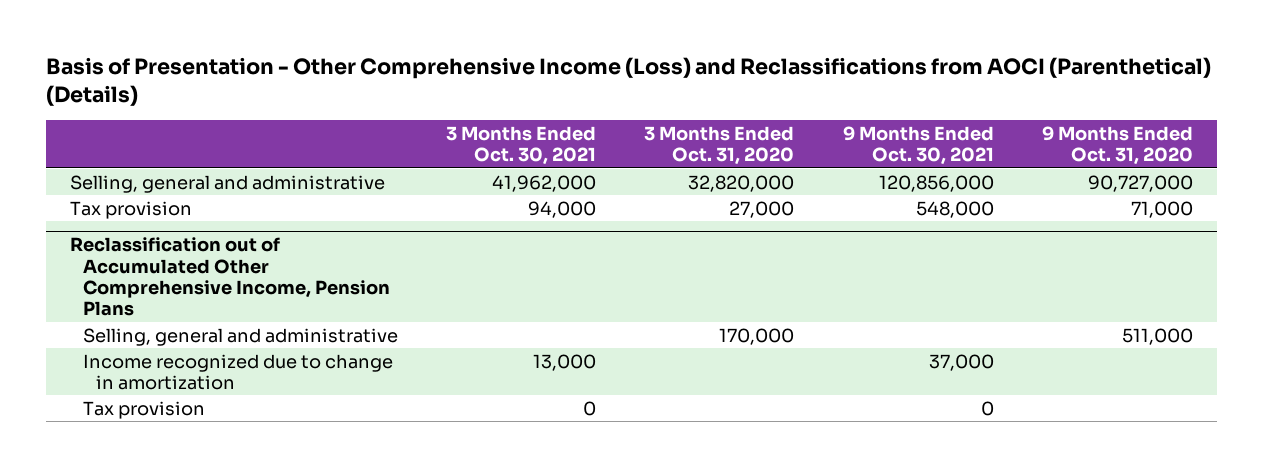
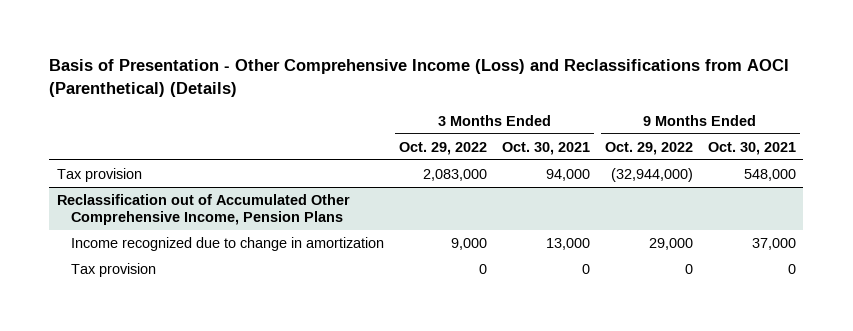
- | 3 Months Ended Oct. 30, 2021 | 3 Months Ended Oct. 31, 2020 | 9 Months Ended Oct. 30, 2021 | 9 Months Ended Oct. 31, 2020
+ | 3 Months Ended Oct. 29, 2022 | 3 Months Ended Oct. 30, 2021 | 9 Months Ended Oct. 29, 2022 | 9 Months Ended Oct. 30, 2021
- Selling, general and administrative | 41,962,000 | 32,820,000 | 120,856,000 | 90,727,000
@ Reclassification out of Accumulated Other Comprehensive Income, Pension Plans
- Selling, general and administrative | | 170,000 | | 511,000

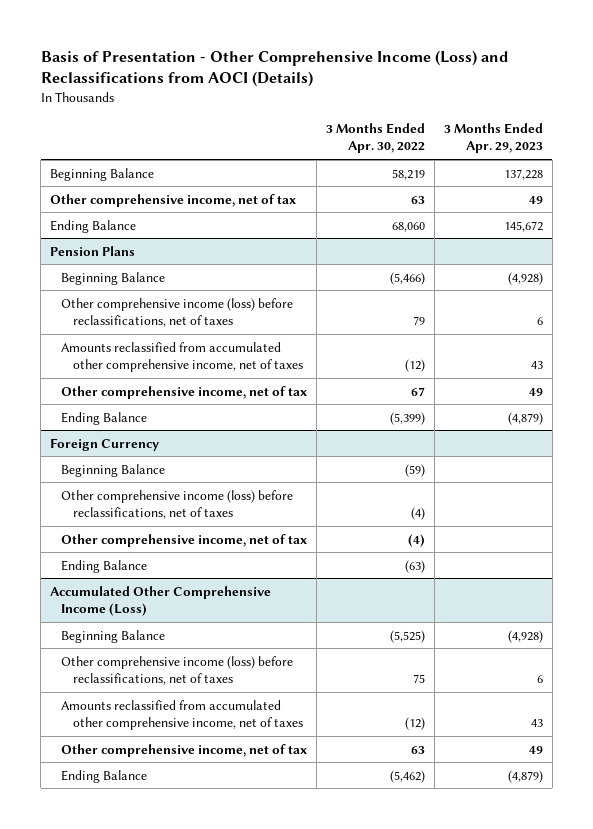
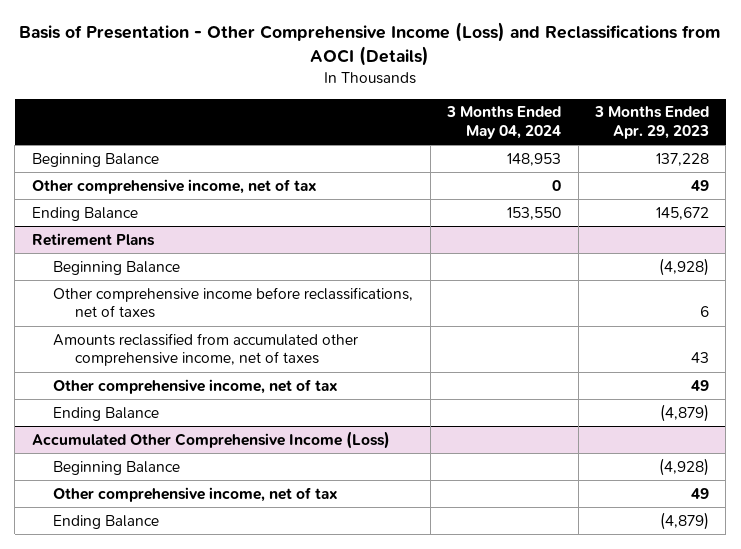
- | 3 Months Ended Apr. 30, 2022 | 3 Months Ended Apr. 29, 2023
+ | 3 Months Ended May 04, 2024 | 3 Months Ended Apr. 29, 2023
- Pension Plans
+ Retirement Plans
- Other comprehensive income (loss) before reclassifications, net of taxes | 79 | 6
+ Other comprehensive income before reclassifications, net of taxes | | 6
- Foreign Currency
- Beginning Balance | (59) |
- Other comprehensive income (loss) before reclassifications, net of taxes | (4) |
- Other comprehensive income, net of tax | (4) |
- Ending Balance | (63) |
@ Accumulated Other Comprehensive Income (Loss)
- Other comprehensive income (loss) before reclassifications, net of taxes | 75 | 6
- Amounts reclassified from accumulated other comprehensive income, net of taxes | (12) | 43

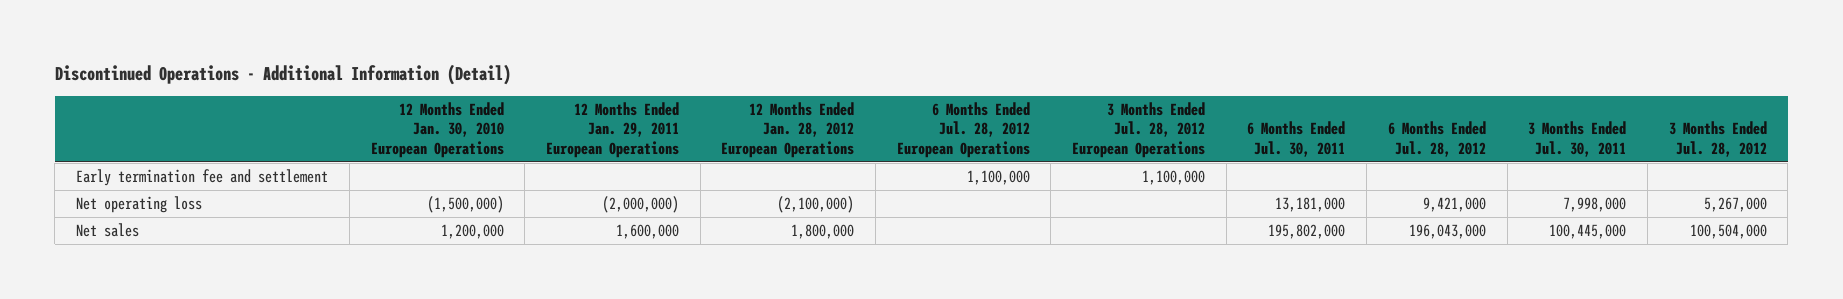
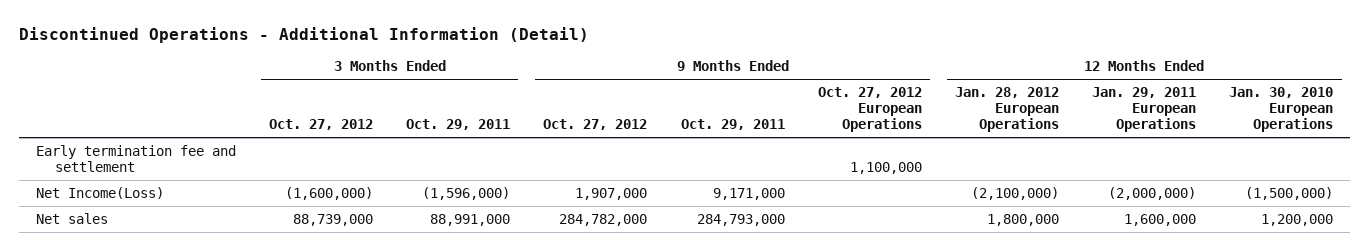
- | 12 Months Ended Jan. 30, 2010 European Operations | 12 Months Ended Jan. 29, 2011 European Operations | 12 Months Ended Jan. 28, 2012 European Operations | 6 Months Ended Jul. 28, 2012 European Operations | 3 Months Ended Jul. 28, 2012 European Operations | 6 Months Ended Jul. 30, 2011 | 6 Months Ended Jul. 28, 2012 | 3 Months Ended Jul. 30, 2011 | 3 Months Ended Jul. 28, 2012
+ | 3 Months Ended Oct. 27, 2012 | 3 Months Ended Oct. 29, 2011 | 9 Months Ended Oct. 27, 2012 | 9 Months Ended Oct. 29, 2011 | 9 Months Ended Oct. 27, 2012 European Operations | 12 Months Ended Jan. 28, 2012 European Operations | 12 Months Ended Jan. 29, 2011 European Operations | 12 Months Ended Jan. 30, 2010 European Operations
- Net operating loss | (1,500,000) | (2,000,000) | (2,100,000) | | | 13,181,000 | 9,421,000 | 7,998,000 | 5,267,000
+ Net Income(Loss) | (1,600,000) | (1,596,000) | 1,907,000 | 9,171,000 | | (2,100,000) | (2,000,000) | (1,500,000)

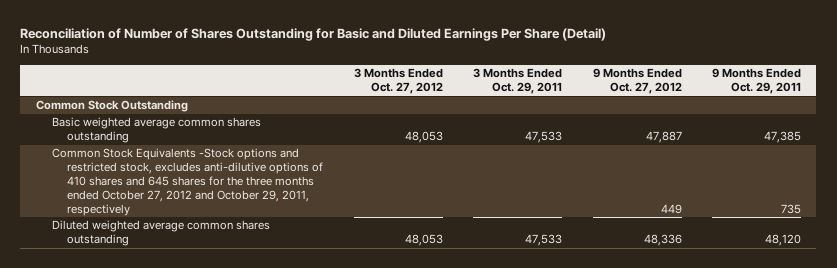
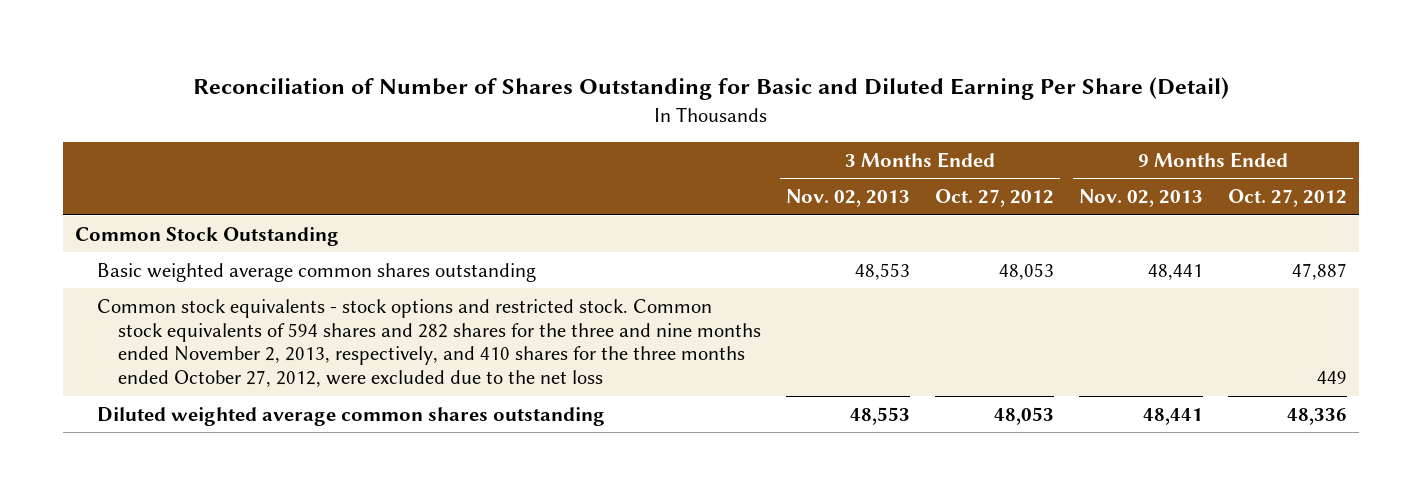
- Reconciliation of Number of Shares Outstanding for Basic and Diluted Earnings Per Share (Detail)
+ Reconciliation of Number of Shares Outstanding for Basic and Diluted Earning Per Share (Detail)
- | 3 Months Ended Oct. 27, 2012 | 3 Months Ended Oct. 29, 2011 | 9 Months Ended Oct. 27, 2012 | 9 Months Ended Oct. 29, 2011
+ | 3 Months Ended Nov. 02, 2013 | 3 Months Ended Oct. 27, 2012 | 9 Months Ended Nov. 02, 2013 | 9 Months Ended Oct. 27, 2012
- Common Stock Equivalents -Stock options and restricted stock, excludes anti-dilutive options of 410 shares and 645 shares for the three months ended October 27, 2012 and October 29, 2011, respectively | | | 449 | 735
+ Common stock equivalents - stock options and restricted stock. Common stock equivalents of 594 shares and 282 shares for the three and nine months ended November 2, 2013, respectively, and 410 shares for the three months ended October 27, 2012, were excluded due to the net loss | | | | 449

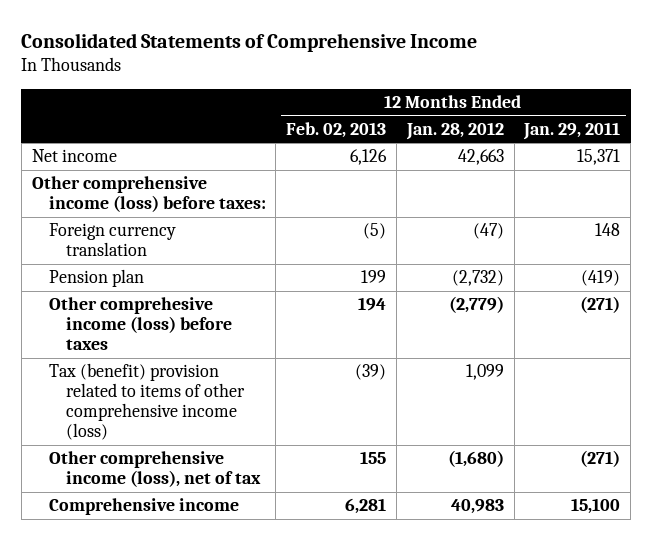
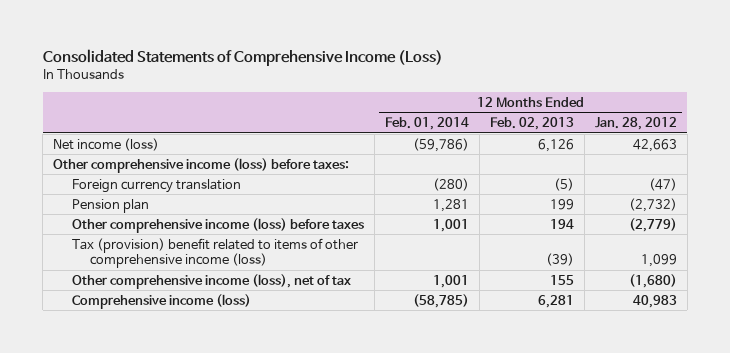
- Consolidated Statements of Comprehensive Income
+ Consolidated Statements of Comprehensive Income (Loss)
- | 12 Months Ended Feb. 02, 2013 | 12 Months Ended Jan. 28, 2012 | 12 Months Ended Jan. 29, 2011
+ | 12 Months Ended Feb. 01, 2014 | 12 Months Ended Feb. 02, 2013 | 12 Months Ended Jan. 28, 2012
- Net income | 6,126 | 42,663 | 15,371
+ Net income (loss) | (59,786) | 6,126 | 42,663
- Other comprehesive income (loss) before taxes | 194 | (2,779) | (271)
- Tax (benefit) provision related to items of other comprehensive income (loss) | (39) | 1,099 |
+ Other comprehensive income (loss) before taxes | 1,001 | 194 | (2,779)
+ Tax (provision) benefit related to items of other comprehensive income (loss) | | (39) | 1,099
- Comprehensive income | 6,281 | 40,983 | 15,100
+ Comprehensive income (loss) | (58,785) | 6,281 | 40,983

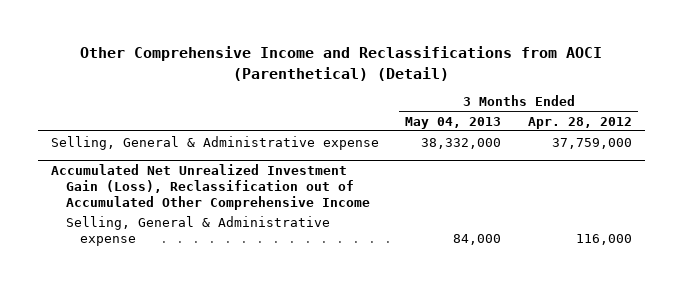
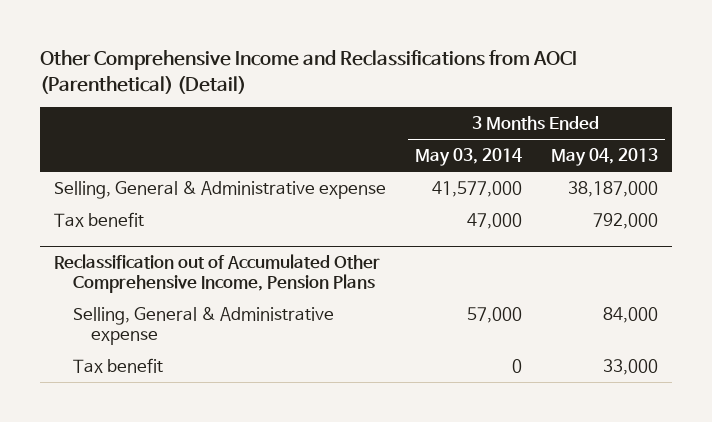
- | 3 Months Ended May 04, 2013 | 3 Months Ended Apr. 28, 2012
+ | 3 Months Ended May 03, 2014 | 3 Months Ended May 04, 2013
- Selling, General & Administrative expense | 38,332,000 | 37,759,000
- Accumulated Net Unrealized Investment Gain (Loss), Reclassification out of Accumulated Other Comprehensive Income
+ Selling, General & Administrative expense | 41,577,000 | 38,187,000
+ Tax benefit | 47,000 | 792,000
+ Reclassification out of Accumulated Other Comprehensive Income, Pension Plans
+ Tax benefit | 0 | 33,000

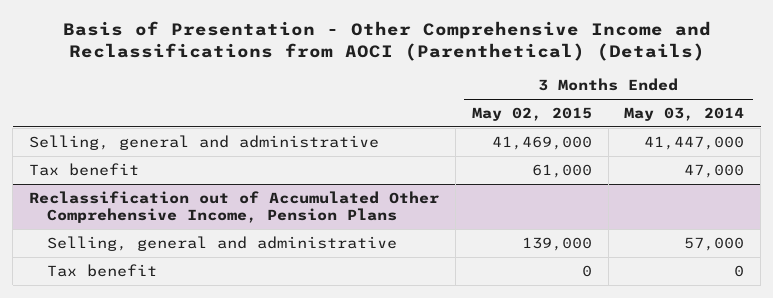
- Other Comprehensive Income and Reclassifications from AOCI (Parenthetical) (Detail)
+ Basis of Presentation - Other Comprehensive Income and Reclassifications from AOCI (Parenthetical) (Details)
- | 3 Months Ended May 03, 2014 | 3 Months Ended May 04, 2013
+ | 3 Months Ended May 02, 2015 | 3 Months Ended May 03, 2014
- Selling, General & Administrative expense | 41,577,000 | 38,187,000
+ Selling, general and administrative | 41,469,000 | 41,447,000
@ Reclassification out of Accumulated Other Comprehensive Income, Pension Plans
- Selling, General & Administrative expense | 57,000 | 84,000
+ Selling, general and administrative | 139,000 | 57,000

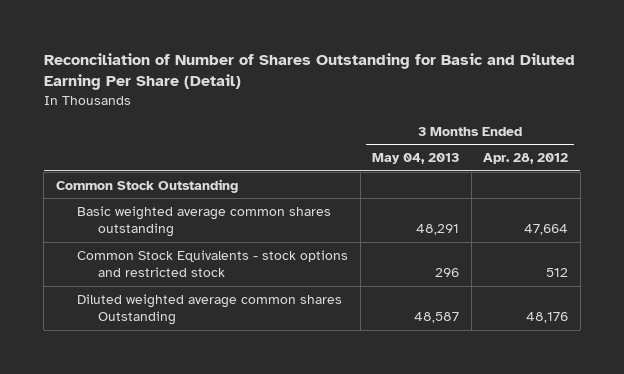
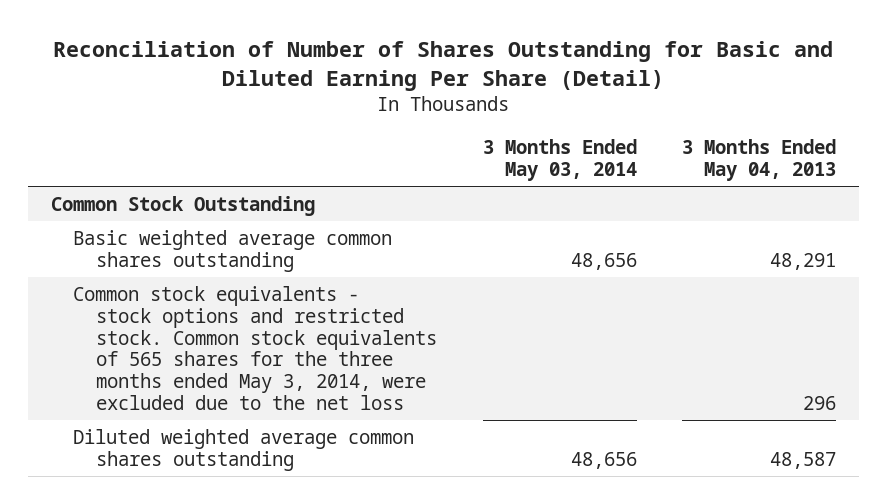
- | 3 Months Ended May 04, 2013 | 3 Months Ended Apr. 28, 2012
+ | 3 Months Ended May 03, 2014 | 3 Months Ended May 04, 2013
- Common Stock Equivalents - stock options and restricted stock | 296 | 512
- Diluted weighted average common shares Outstanding | 48,587 | 48,176
+ Common stock equivalents - stock options and restricted stock. Common stock equivalents of 565 shares for the three months ended May 3, 2014, were excluded due to the net loss | | 296
+ Diluted weighted average common shares outstanding | 48,656 | 48,587

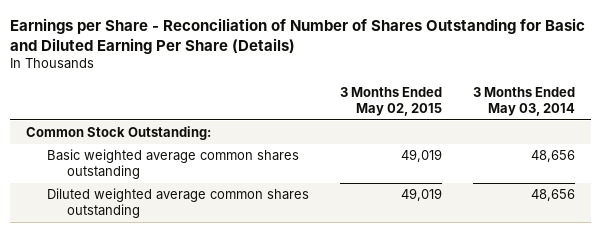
- Reconciliation of Number of Shares Outstanding for Basic and Diluted Earning Per Share (Detail)
+ Earnings per Share - Reconciliation of Number of Shares Outstanding for Basic and Diluted Earning Per Share (Details)
- | 3 Months Ended May 03, 2014 | 3 Months Ended May 04, 2013
+ | 3 Months Ended May 02, 2015 | 3 Months Ended May 03, 2014
- Common Stock Outstanding
+ Common Stock Outstanding:
- Common stock equivalents - stock options and restricted stock. Common stock equivalents of 565 shares for the three months ended May 3, 2014, were excluded due to the net loss | | 296

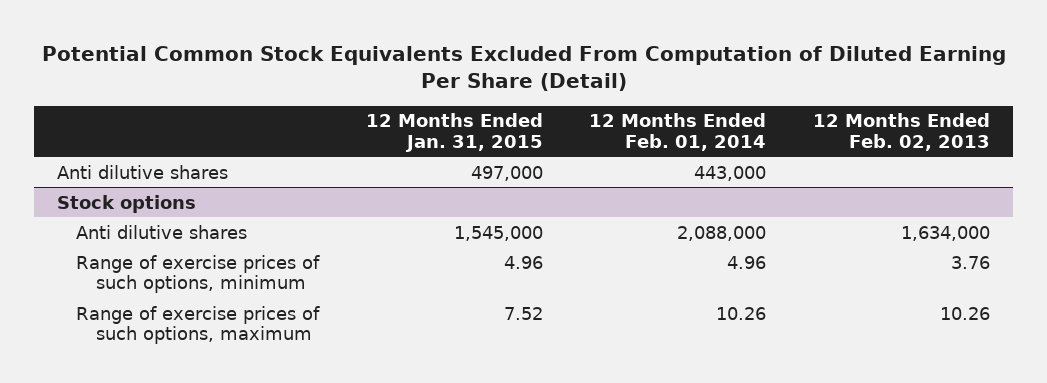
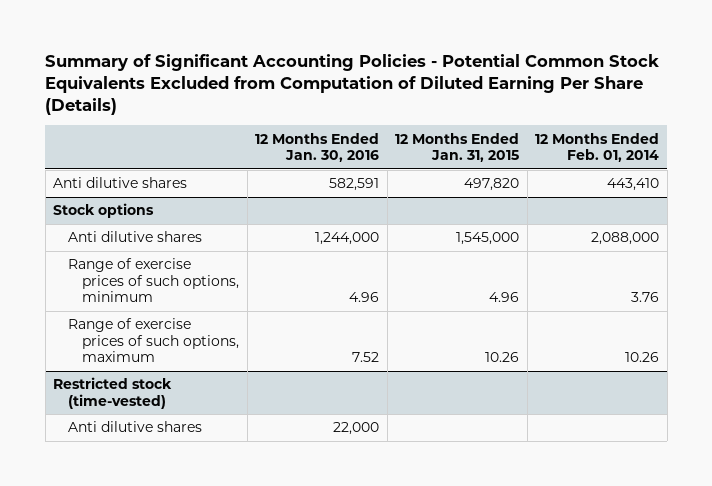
- Potential Common Stock Equivalents Excluded From Computation of Diluted Earning Per Share (Detail)
+ Summary of Significant Accounting Policies - Potential Common Stock Equivalents Excluded from Computation of Diluted Earning Per Share (Details)
- | 12 Months Ended Jan. 31, 2015 | 12 Months Ended Feb. 01, 2014 | 12 Months Ended Feb. 02, 2013
+ | 12 Months Ended Jan. 30, 2016 | 12 Months Ended Jan. 31, 2015 | 12 Months Ended Feb. 01, 2014
- Anti dilutive shares | 497,000 | 443,000 |
+ Anti dilutive shares | 582,591 | 497,820 | 443,410
@ Stock options
- Range of exercise prices of such options, minimum | 4.96 | 4.96 | 3.76
- Range of exercise prices of such options, maximum | 7.52 | 10.26 | 10.26
+ Range of exercise prices of such options, minimum | 4.96 | 4.96 | 3.76
+ Range of exercise prices of such options, maximum | 7.52 | 10.26 | 10.26
+ Restricted stock (time-vested)
+ Anti dilutive shares | 22,000 | |

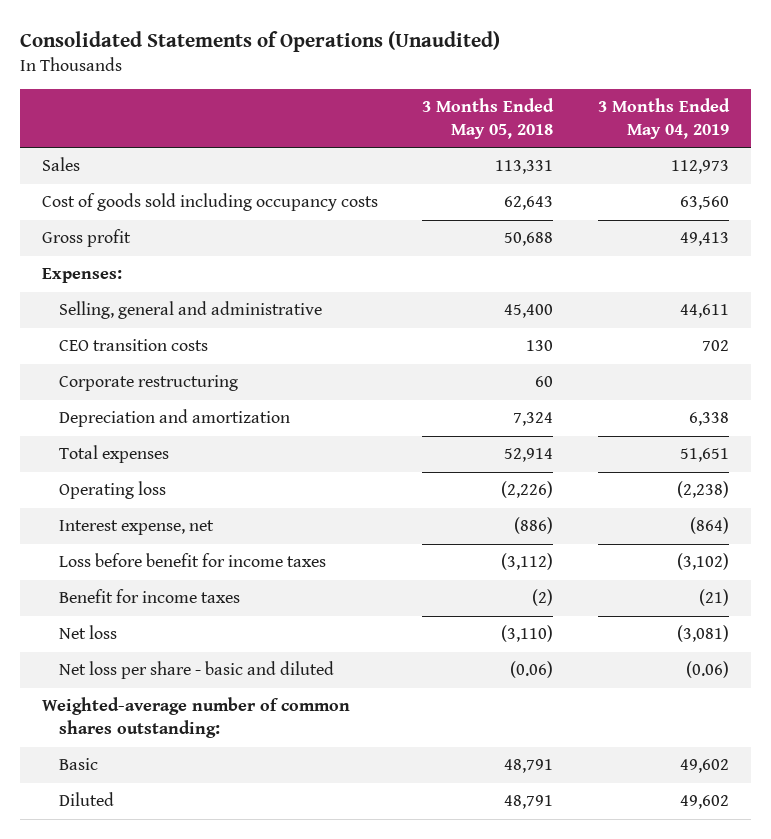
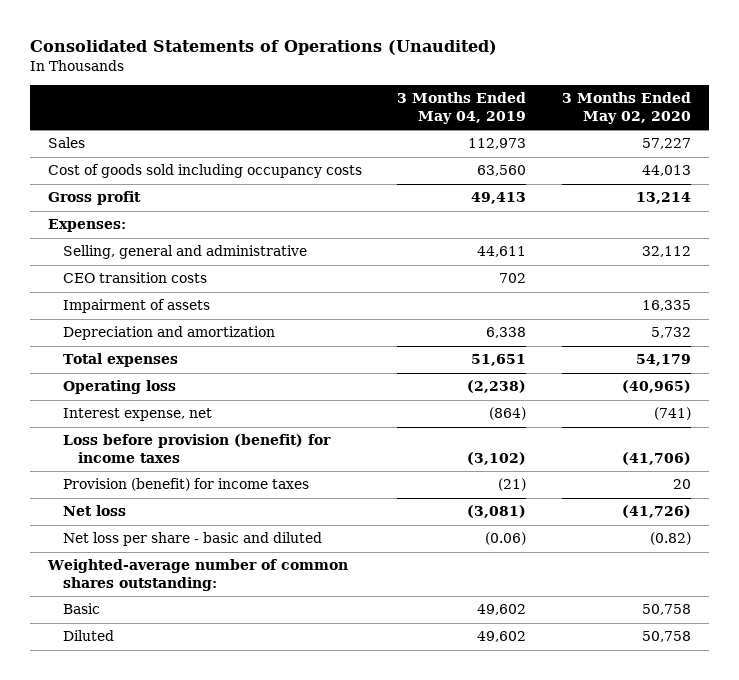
- | 3 Months Ended May 05, 2018 | 3 Months Ended May 04, 2019
+ | 3 Months Ended May 04, 2019 | 3 Months Ended May 02, 2020
- Corporate restructuring | 60 |
+ Impairment of assets | | 16,335
- Loss before benefit for income taxes | (3,112) | (3,102)
- Benefit for income taxes | (2) | (21)
+ Loss before provision (benefit) for income taxes | (3,102) | (41,706)
+ Provision (benefit) for income taxes | (21) | 20

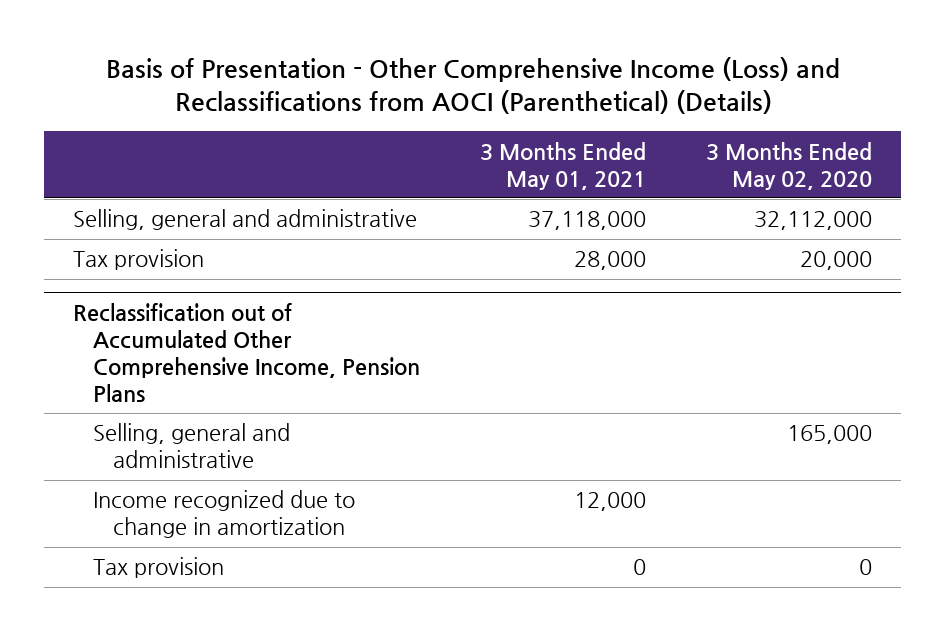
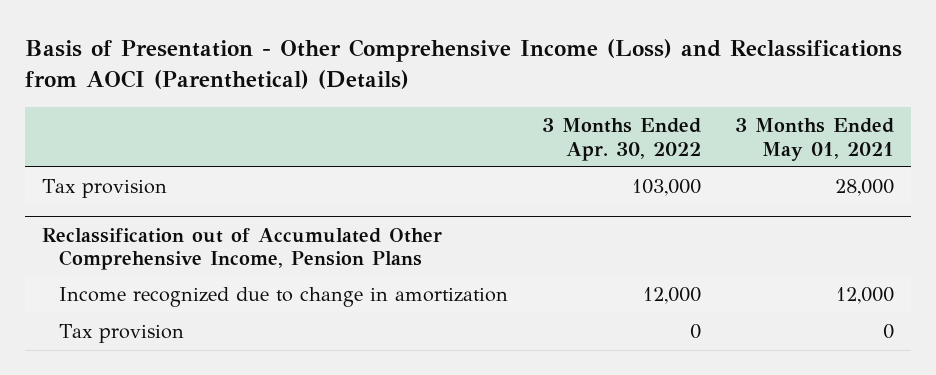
- | 3 Months Ended May 01, 2021 | 3 Months Ended May 02, 2020
+ | 3 Months Ended Apr. 30, 2022 | 3 Months Ended May 01, 2021
- Selling, general and administrative | 37,118,000 | 32,112,000
@ Reclassification out of Accumulated Other Comprehensive Income, Pension Plans
- Selling, general and administrative | | 165,000

